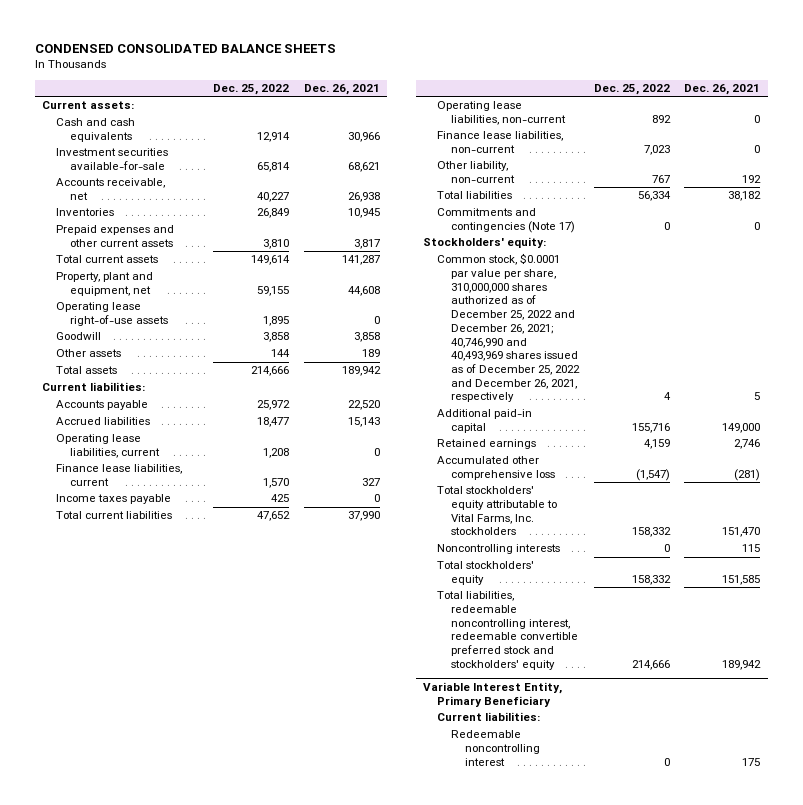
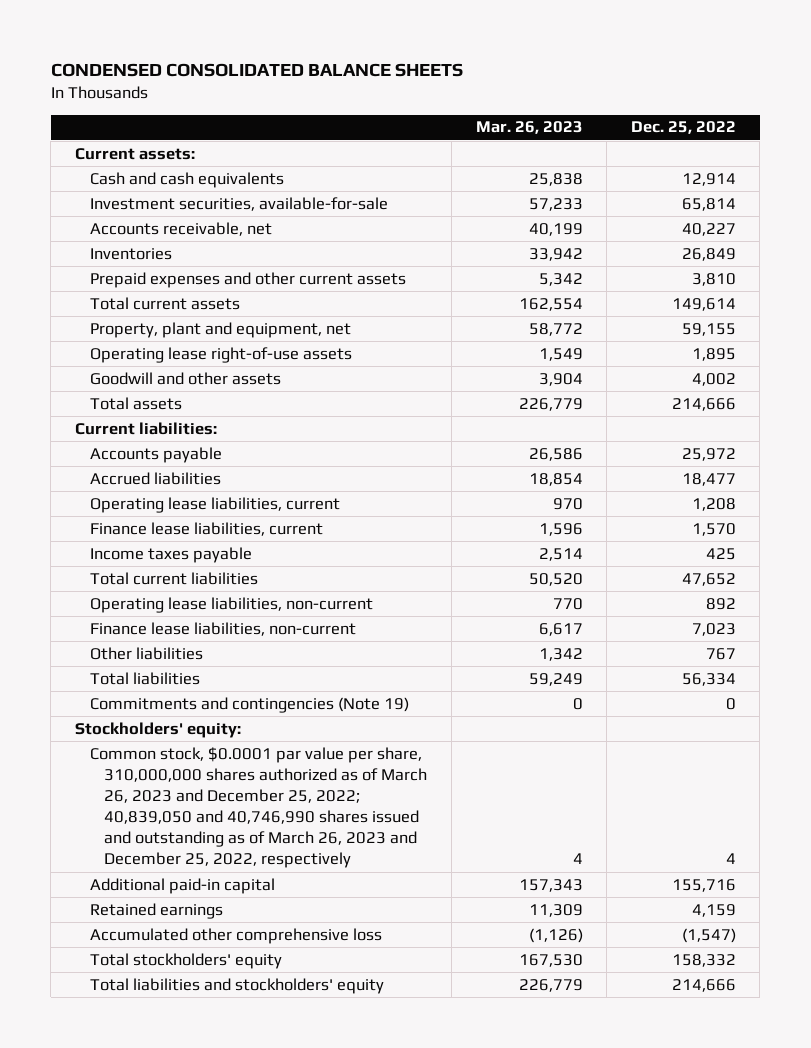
- | Dec. 25, 2022 | Dec. 26, 2021
+ | Mar. 26, 2023 | Dec. 25, 2022
- Investment securities available-for-sale | 65,814 | 68,621
+ Investment securities, available-for-sale | 57,233 | 65,814
- Goodwill | 3,858 | 3,858
- Other assets | 144 | 189
+ Goodwill and other assets | 3,904 | 4,002
- Other liability, non-current | 767 | 192
+ Other liabilities | 1,342 | 767
- Commitments and contingencies (Note 17) | 0 | 0
+ Commitments and contingencies (Note 19) | 0 | 0
- Common stock, $0.0001 par value per share, 310,000,000 shares authorized as of December 25, 2022 and December 26, 2021; 40,746,990 and 40,493,969 shares issued as of December 25, 2022 and December 26, 2021, respectively | 4 | 5
+ Common stock, $0.0001 par value per share, 310,000,000 shares authorized as of March 26, 2023 and December 25, 2022; 40,839,050 and 40,746,990 shares issued and outstanding as of March 26, 2023 and December 25, 2022, respectively | 4 | 4
- Total stockholders' equity attributable to Vital Farms, Inc. stockholders | 158,332 | 151,470
- Noncontrolling interests | 0 | 115
- Total liabilities, redeemable noncontrolling interest, redeemable convertible preferred stock and stockholders' equity | 214,666 | 189,942
- Variable Interest Entity, Primary Beneficiary
- Current liabilities:
- Redeemable noncontrolling interest | 0 | 175
+ Total liabilities and stockholders' equity | 226,779 | 214,666

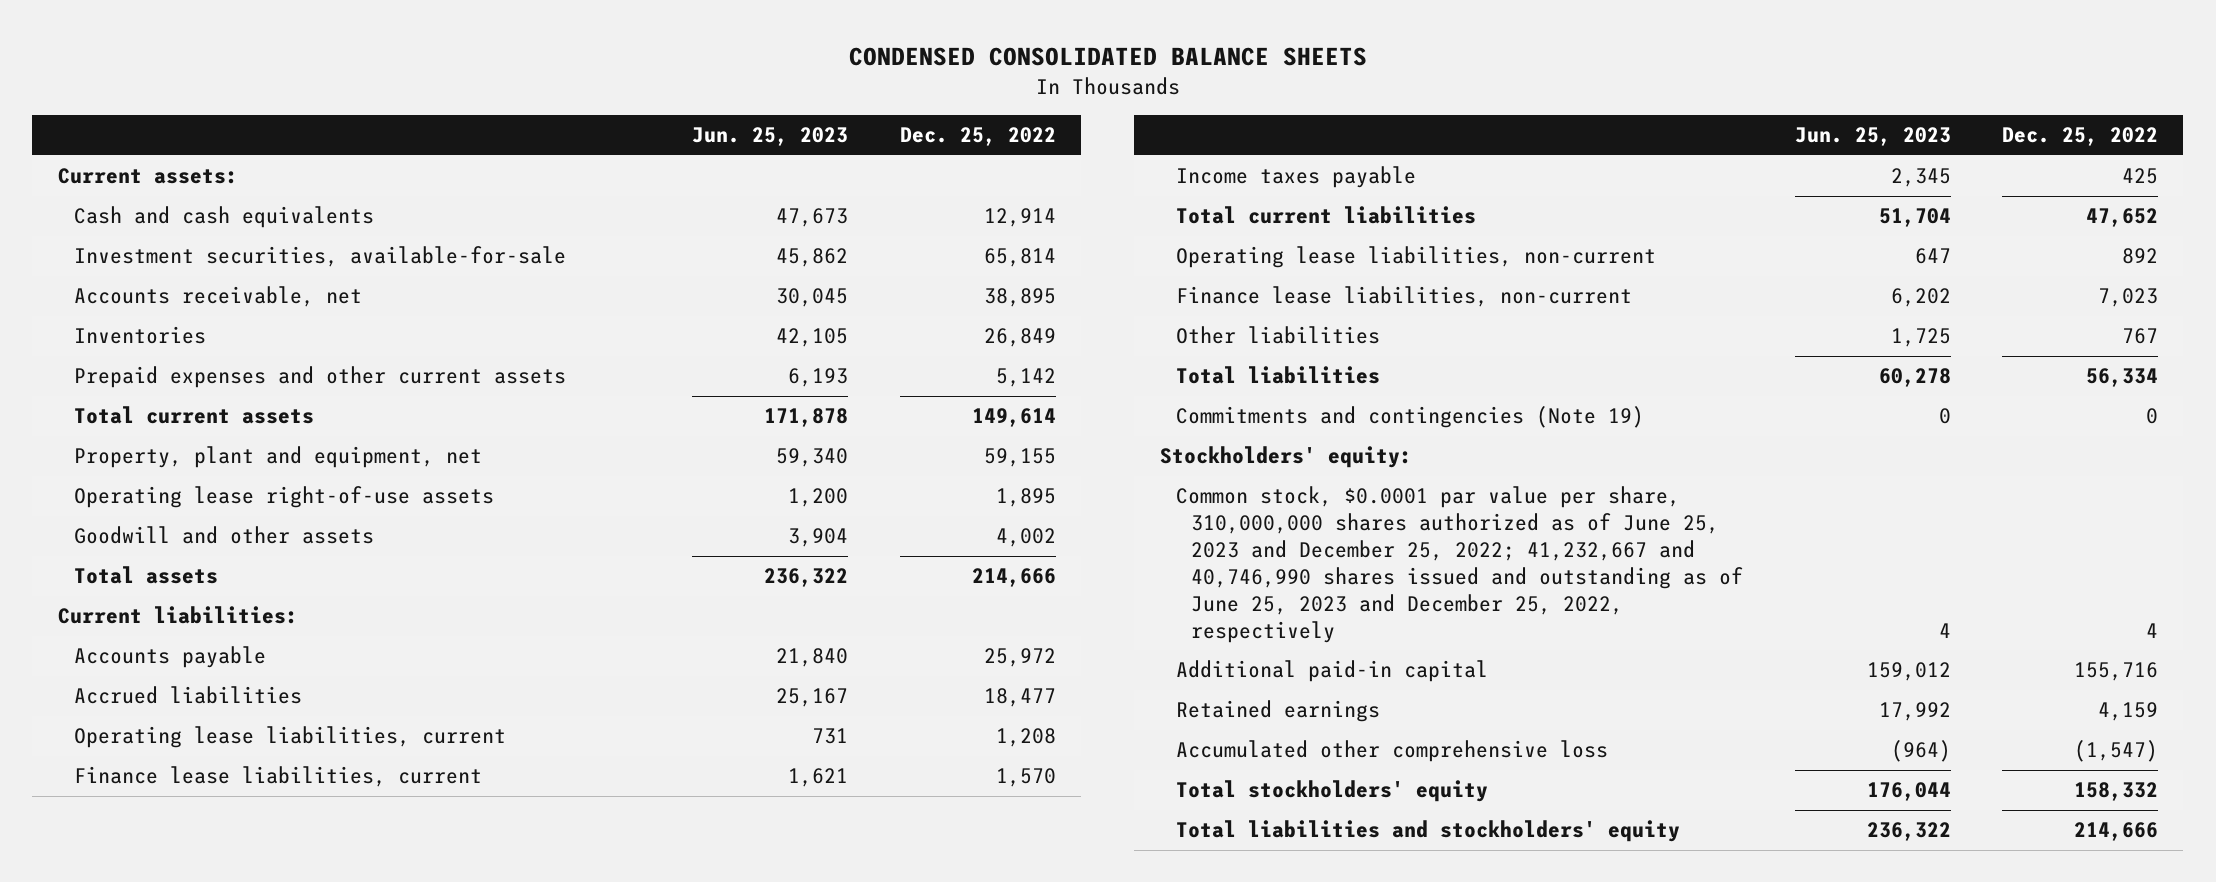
- | Mar. 26, 2023 | Dec. 25, 2022
+ | Jun. 25, 2023 | Dec. 25, 2022
- Accounts receivable, net | 40,199 | 40,227
+ Accounts receivable, net | 30,045 | 38,895
- Prepaid expenses and other current assets | 5,342 | 3,810
+ Prepaid expenses and other current assets | 6,193 | 5,142
- Common stock, $0.0001 par value per share, 310,000,000 shares authorized as of March 26, 2023 and December 25, 2022; 40,839,050 and 40,746,990 shares issued and outstanding as of March 26, 2023 and December 25, 2022, respectively | 4 | 4
+ Common stock, $0.0001 par value per share, 310,000,000 shares authorized as of June 25, 2023 and December 25, 2022; 41,232,667 and 40,746,990 shares issued and outstanding as of June 25, 2023 and December 25, 2022, respectively | 4 | 4

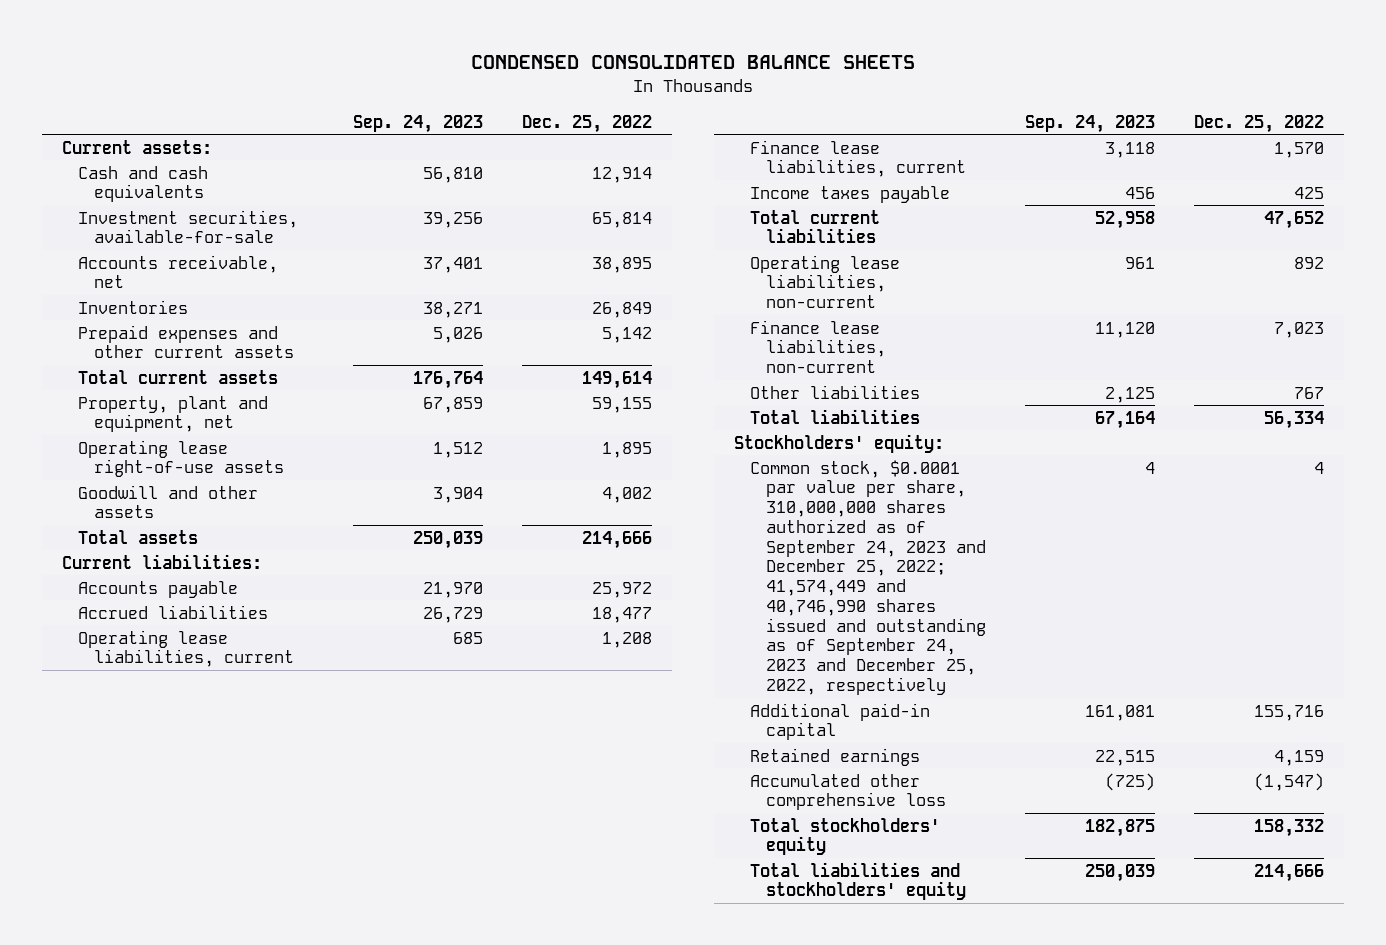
- | Jun. 25, 2023 | Dec. 25, 2022
+ | Sep. 24, 2023 | Dec. 25, 2022
- Commitments and contingencies (Note 19) | 0 | 0
- Common stock, $0.0001 par value per share, 310,000,000 shares authorized as of June 25, 2023 and December 25, 2022; 41,232,667 and 40,746,990 shares issued and outstanding as of June 25, 2023 and December 25, 2022, respectively | 4 | 4
+ Common stock, $0.0001 par value per share, 310,000,000 shares authorized as of September 24, 2023 and December 25, 2022; 41,574,449 and 40,746,990 shares issued and outstanding as of September 24, 2023 and December 25, 2022, respectively | 4 | 4

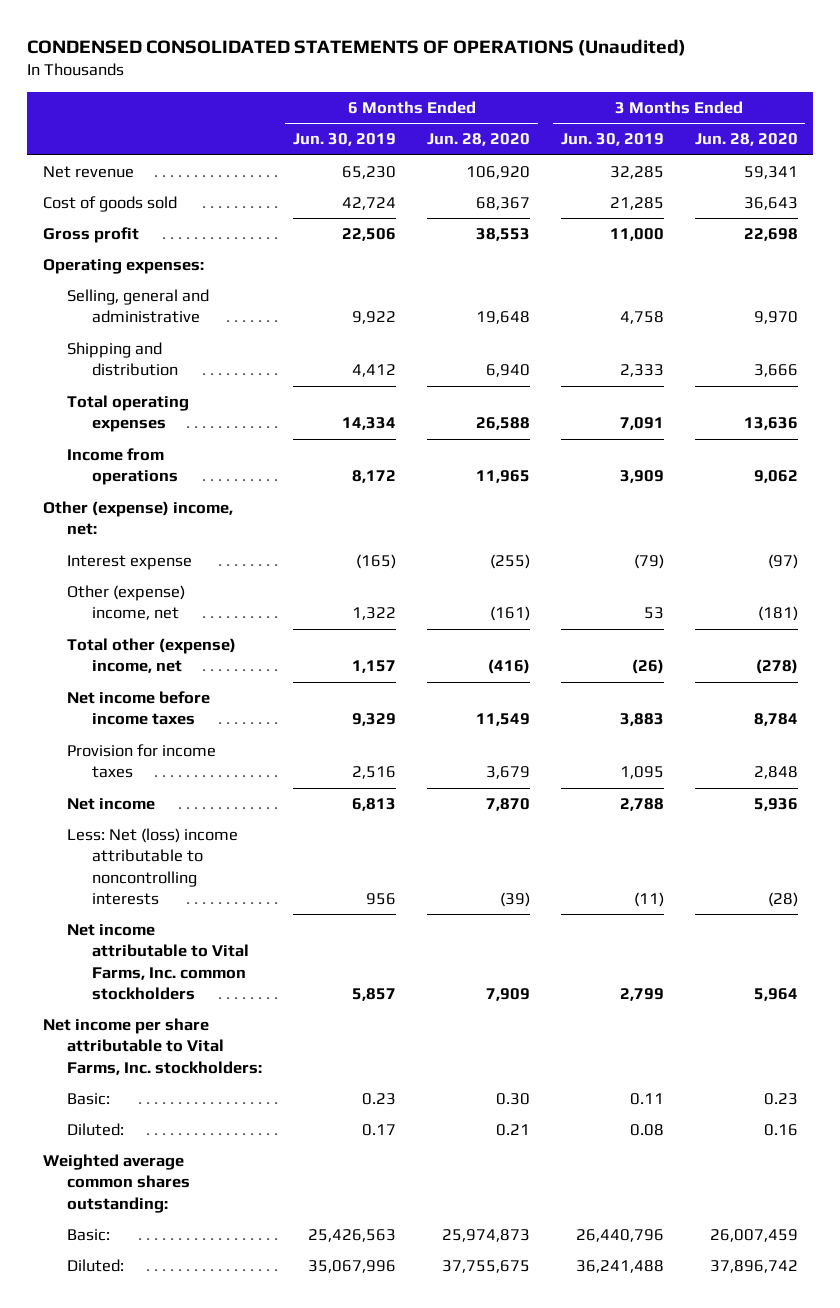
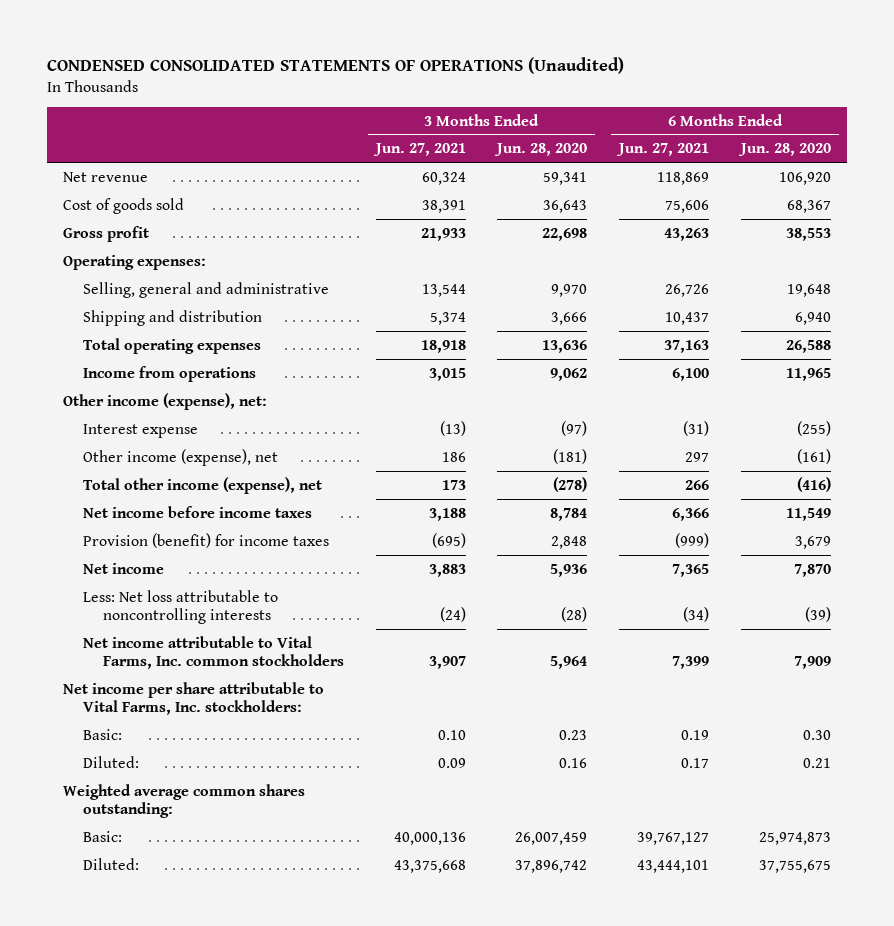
- | 6 Months Ended Jun. 30, 2019 | 6 Months Ended Jun. 28, 2020 | 3 Months Ended Jun. 30, 2019 | 3 Months Ended Jun. 28, 2020
+ | 3 Months Ended Jun. 27, 2021 | 3 Months Ended Jun. 28, 2020 | 6 Months Ended Jun. 27, 2021 | 6 Months Ended Jun. 28, 2020
- Other (expense) income, net:
+ Other income (expense), net:
- Other (expense) income, net | 1,322 | (161) | 53 | (181)
- Total other (expense) income, net | 1,157 | (416) | (26) | (278)
+ Other income (expense), net | 186 | (181) | 297 | (161)
+ Total other income (expense), net | 173 | (278) | 266 | (416)
- Provision for income taxes | 2,516 | 3,679 | 1,095 | 2,848
+ Provision (benefit) for income taxes | (695) | 2,848 | (999) | 3,679
- Less: Net (loss) income attributable to noncontrolling interests | 956 | (39) | (11) | (28)
+ Less: Net loss attributable to noncontrolling interests | (24) | (28) | (34) | (39)

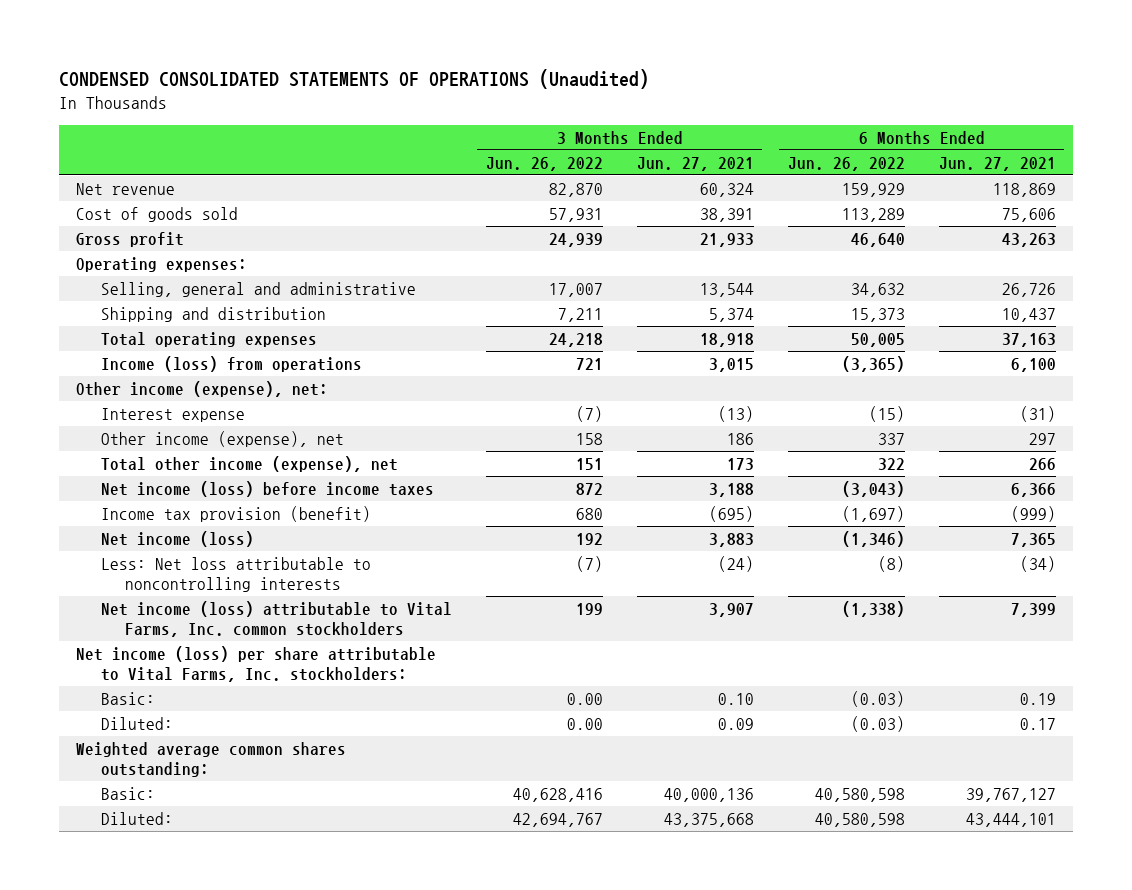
- | 3 Months Ended Jun. 27, 2021 | 3 Months Ended Jun. 28, 2020 | 6 Months Ended Jun. 27, 2021 | 6 Months Ended Jun. 28, 2020
+ | 3 Months Ended Jun. 26, 2022 | 3 Months Ended Jun. 27, 2021 | 6 Months Ended Jun. 26, 2022 | 6 Months Ended Jun. 27, 2021
- Income from operations | 3,015 | 9,062 | 6,100 | 11,965
+ Income (loss) from operations | 721 | 3,015 | (3,365) | 6,100
- Net income before income taxes | 3,188 | 8,784 | 6,366 | 11,549
- Provision (benefit) for income taxes | (695) | 2,848 | (999) | 3,679
- Net income | 3,883 | 5,936 | 7,365 | 7,870
+ Net income (loss) before income taxes | 872 | 3,188 | (3,043) | 6,366
+ Income tax provision (benefit) | 680 | (695) | (1,697) | (999)
+ Net income (loss) | 192 | 3,883 | (1,346) | 7,365
- Net income attributable to Vital Farms, Inc. common stockholders | 3,907 | 5,964 | 7,399 | 7,909
- Net income per share attributable to Vital Farms, Inc. stockholders:
+ Net income (loss) attributable to Vital Farms, Inc. common stockholders | 199 | 3,907 | (1,338) | 7,399
+ Net income (loss) per share attributable to Vital Farms, Inc. stockholders:

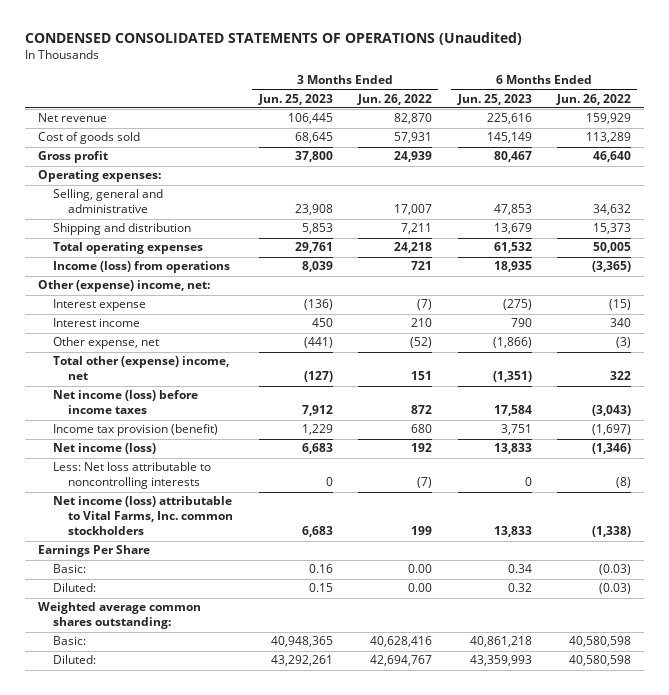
- | 3 Months Ended Jun. 26, 2022 | 3 Months Ended Jun. 27, 2021 | 6 Months Ended Jun. 26, 2022 | 6 Months Ended Jun. 27, 2021
+ | 3 Months Ended Jun. 25, 2023 | 3 Months Ended Jun. 26, 2022 | 6 Months Ended Jun. 25, 2023 | 6 Months Ended Jun. 26, 2022
- Other income (expense), net:
+ Other (expense) income, net:
- Other income (expense), net | 158 | 186 | 337 | 297
- Total other income (expense), net | 151 | 173 | 322 | 266
+ Interest income | 450 | 210 | 790 | 340
+ Other expense, net | (441) | (52) | (1,866) | (3)
+ Total other (expense) income, net | (127) | 151 | (1,351) | 322
- Net income (loss) per share attributable to Vital Farms, Inc. stockholders:
+ Earnings Per Share

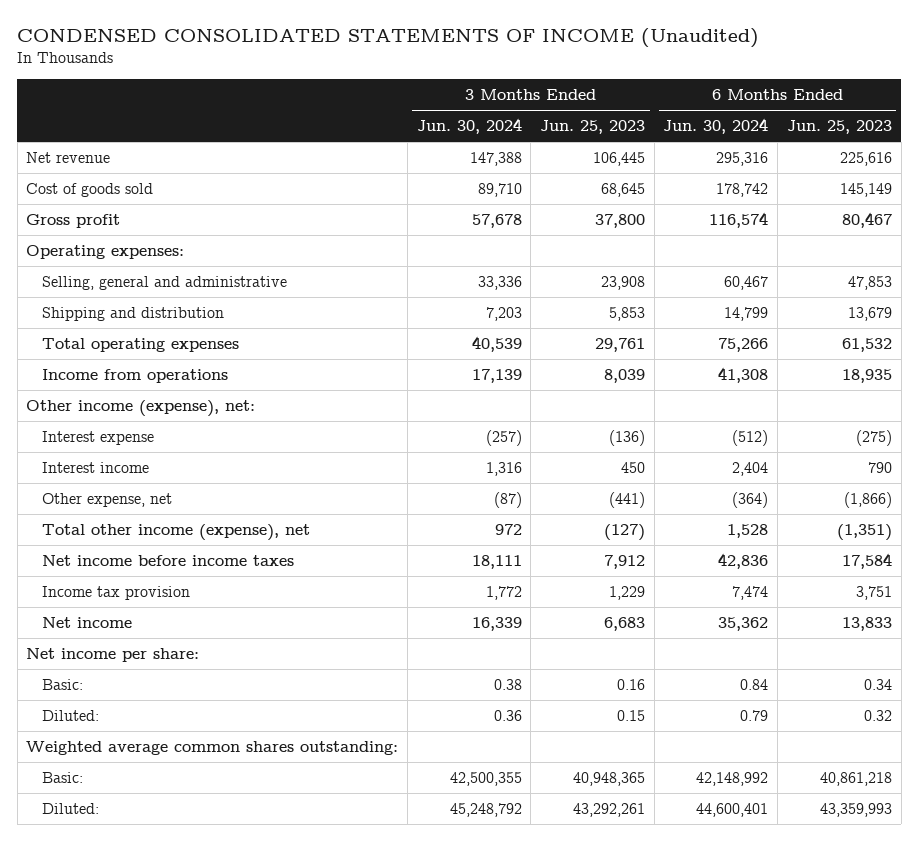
- CONDENSED CONSOLIDATED STATEMENTS OF OPERATIONS (Unaudited)
+ CONDENSED CONSOLIDATED STATEMENTS OF INCOME (Unaudited)
- | 3 Months Ended Jun. 25, 2023 | 3 Months Ended Jun. 26, 2022 | 6 Months Ended Jun. 25, 2023 | 6 Months Ended Jun. 26, 2022
+ | 3 Months Ended Jun. 30, 2024 | 3 Months Ended Jun. 25, 2023 | 6 Months Ended Jun. 30, 2024 | 6 Months Ended Jun. 25, 2023
- Income (loss) from operations | 8,039 | 721 | 18,935 | (3,365)
- Other (expense) income, net:
+ Income from operations | 17,139 | 8,039 | 41,308 | 18,935
+ Other income (expense), net:
- Total other (expense) income, net | (127) | 151 | (1,351) | 322
- Net income (loss) before income taxes | 7,912 | 872 | 17,584 | (3,043)
- Income tax provision (benefit) | 1,229 | 680 | 3,751 | (1,697)
- Net income (loss) | 6,683 | 192 | 13,833 | (1,346)
- Less: Net loss attributable to noncontrolling interests | 0 | (7) | 0 | (8)
- Net income (loss) attributable to Vital Farms, Inc. common stockholders | 6,683 | 199 | 13,833 | (1,338)
- Earnings Per Share
+ Total other income (expense), net | 972 | (127) | 1,528 | (1,351)
+ Net income before income taxes | 18,111 | 7,912 | 42,836 | 17,584
+ Income tax provision | 1,772 | 1,229 | 7,474 | 3,751
+ Net income | 16,339 | 6,683 | 35,362 | 13,833
+ Net income per share:

